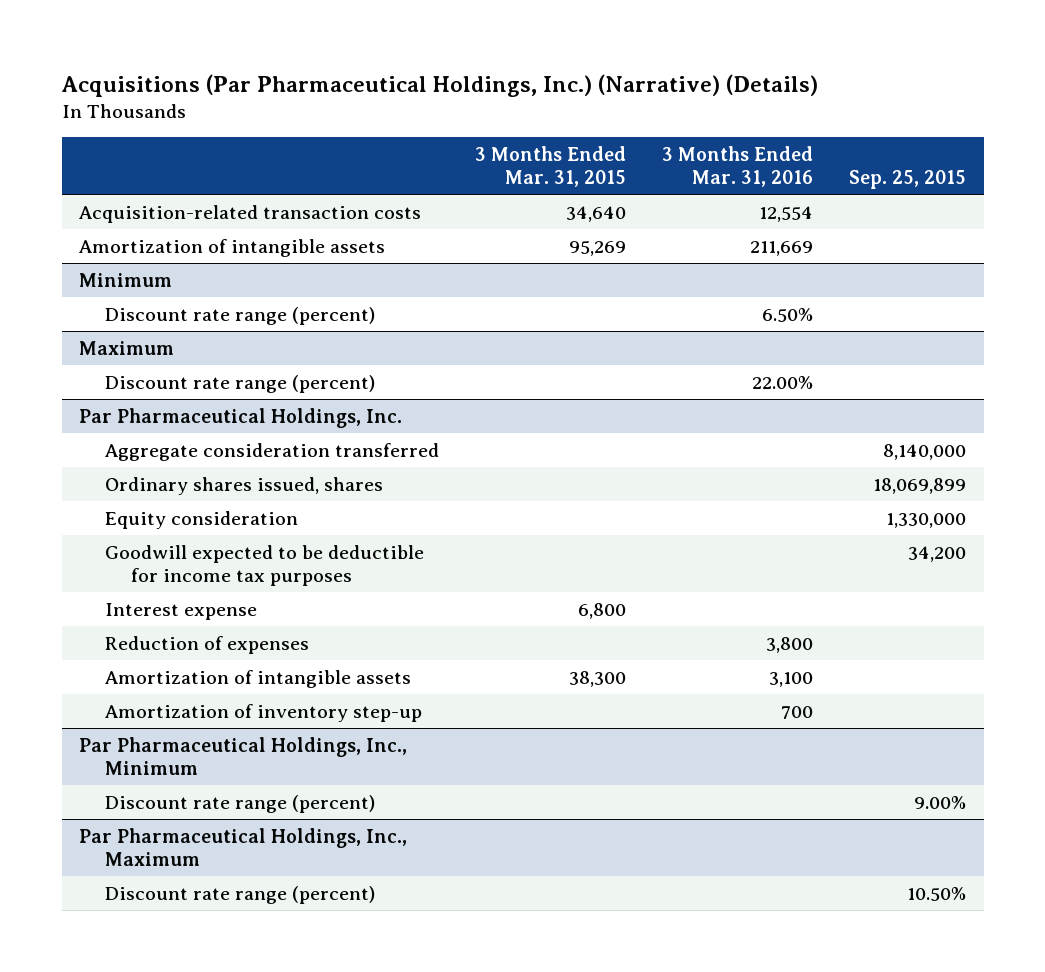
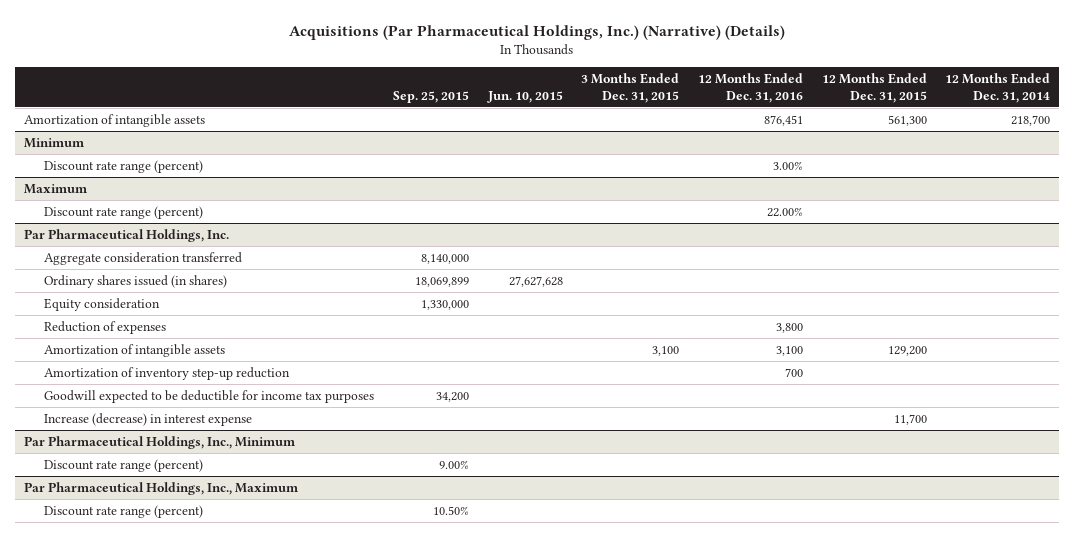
- | 3 Months Ended Mar. 31, 2015 | 3 Months Ended Mar. 31, 2016 | Sep. 25, 2015
+ | Sep. 25, 2015 | Jun. 10, 2015 | 3 Months Ended Dec. 31, 2015 | 12 Months Ended Dec. 31, 2016 | 12 Months Ended Dec. 31, 2015 | 12 Months Ended Dec. 31, 2014
- Acquisition-related transaction costs | 34,640 | 12,554 |
@ Par Pharmaceutical Holdings, Inc.
- Ordinary shares issued, shares | | | 18,069,899
+ Ordinary shares issued (in shares) | 18,069,899 | 27,627,628 | | | |
- Interest expense | 6,800 | |
- Amortization of inventory step-up | | 700 |
+ Amortization of inventory step-up reduction | | | | 700 | |
moved down: Goodwill expected to be deductible for income tax purposes | 34,200 | | | | |
+ Increase (decrease) in interest expense | | | | | 11,700 |

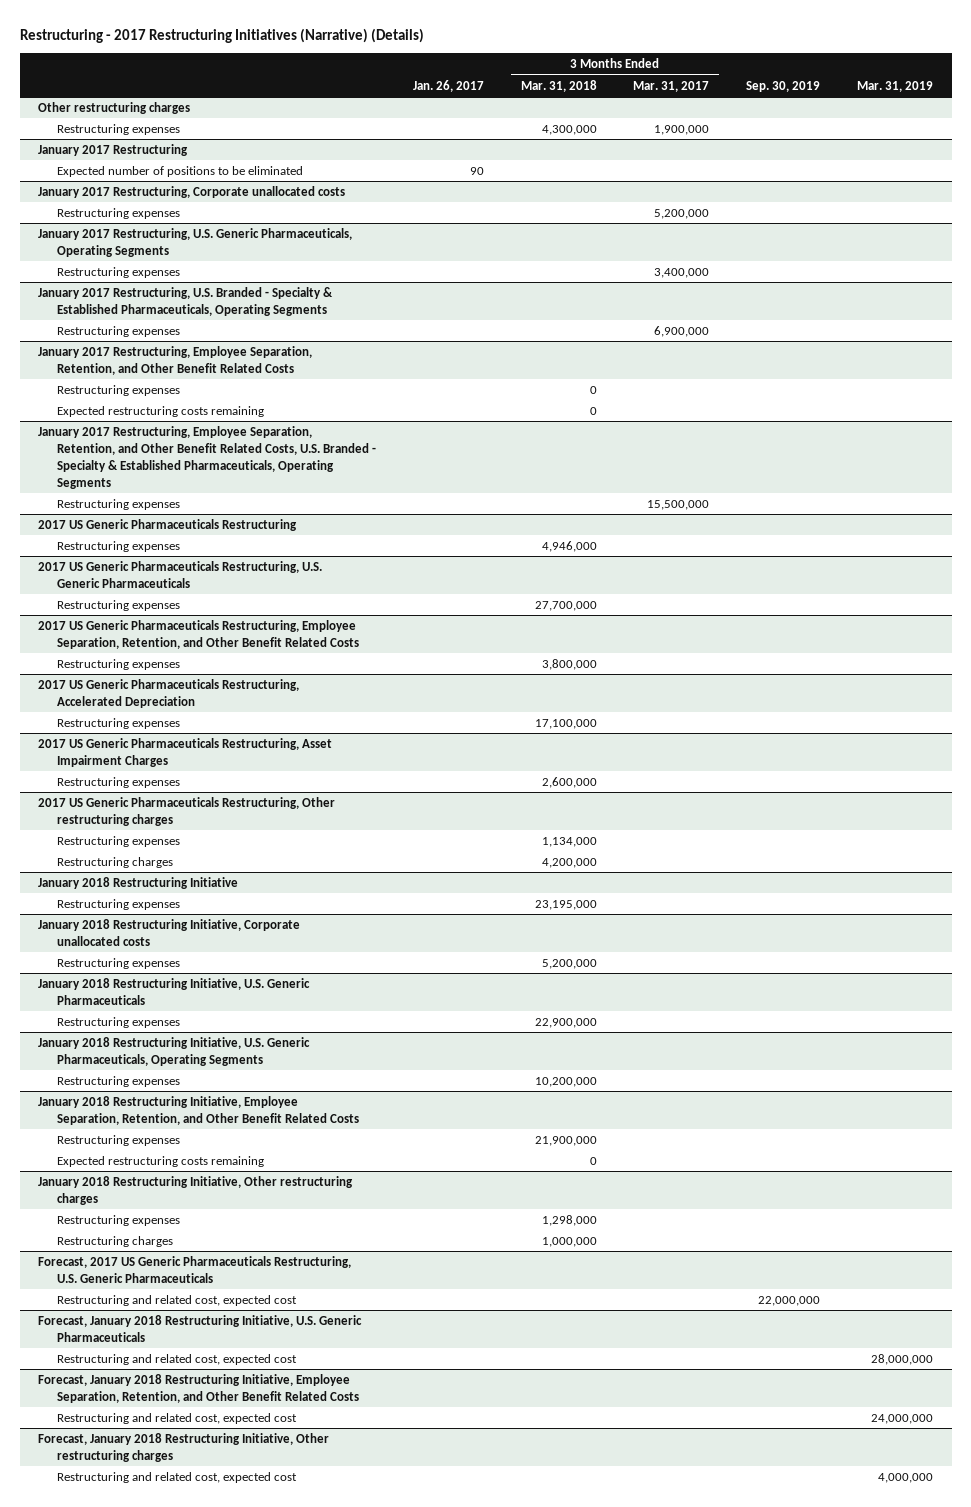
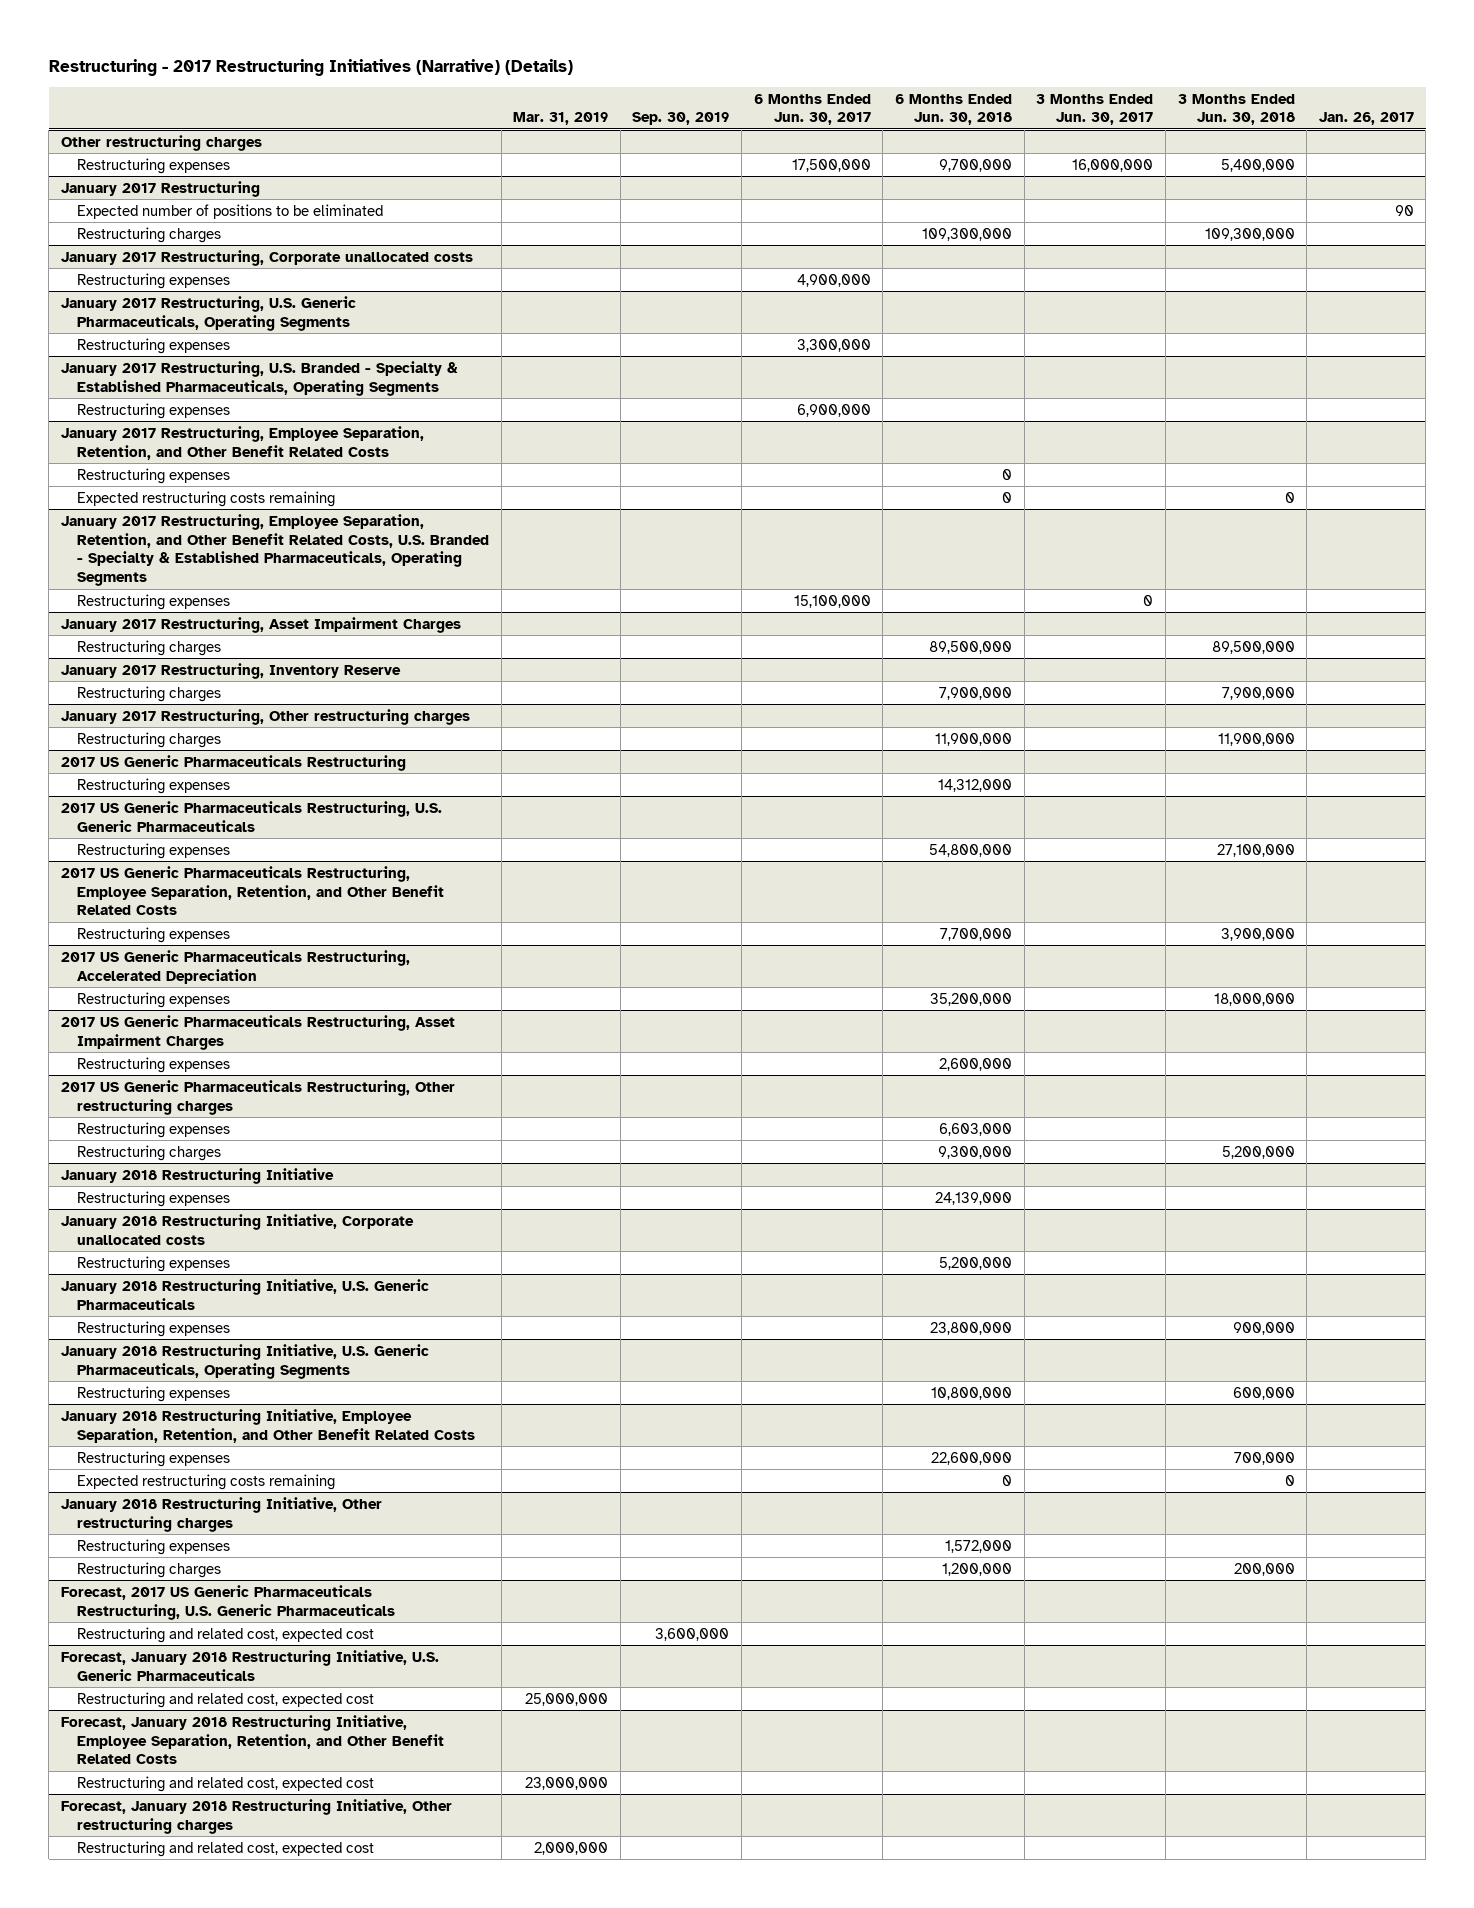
- | Jan. 26, 2017 | 3 Months Ended Mar. 31, 2018 | 3 Months Ended Mar. 31, 2017 | Sep. 30, 2019 | Mar. 31, 2019
+ | Mar. 31, 2019 | Sep. 30, 2019 | 6 Months Ended Jun. 30, 2017 | 6 Months Ended Jun. 30, 2018 | 3 Months Ended Jun. 30, 2017 | 3 Months Ended Jun. 30, 2018 | Jan. 26, 2017
@ January 2017 Restructuring
+ Restructuring charges | | | | 109,300,000 | | 109,300,000 |
+ January 2017 Restructuring, Asset Impairment Charges
+ Restructuring charges | | | | 89,500,000 | | 89,500,000 |
+ January 2017 Restructuring, Inventory Reserve
+ Restructuring charges | | | | 7,900,000 | | 7,900,000 |
+ January 2017 Restructuring, Other restructuring charges
+ Restructuring charges | | | | 11,900,000 | | 11,900,000 |
@ Forecast, 2017 US Generic Pharmaceuticals Restructuring, U.S. Generic Pharmaceuticals
- Restructuring and related cost, expected cost | | | | 22,000,000 |
+ Restructuring and related cost, expected cost | | 3,600,000 | | | | |
@ Forecast, January 2018 Restructuring Initiative, U.S. Generic Pharmaceuticals
- Restructuring and related cost, expected cost | | | | | 28,000,000
+ Restructuring and related cost, expected cost | 25,000,000 | | | | | |
@ Forecast, January 2018 Restructuring Initiative, Employee Separation, Retention, and Other Benefit Related Costs
- Restructuring and related cost, expected cost | | | | | 24,000,000
+ Restructuring and related cost, expected cost | 23,000,000 | | | | | |
@ Forecast, January 2018 Restructuring Initiative, Other restructuring charges
- Restructuring and related cost, expected cost | | | | | 4,000,000
+ Restructuring and related cost, expected cost | 2,000,000 | | | | | |

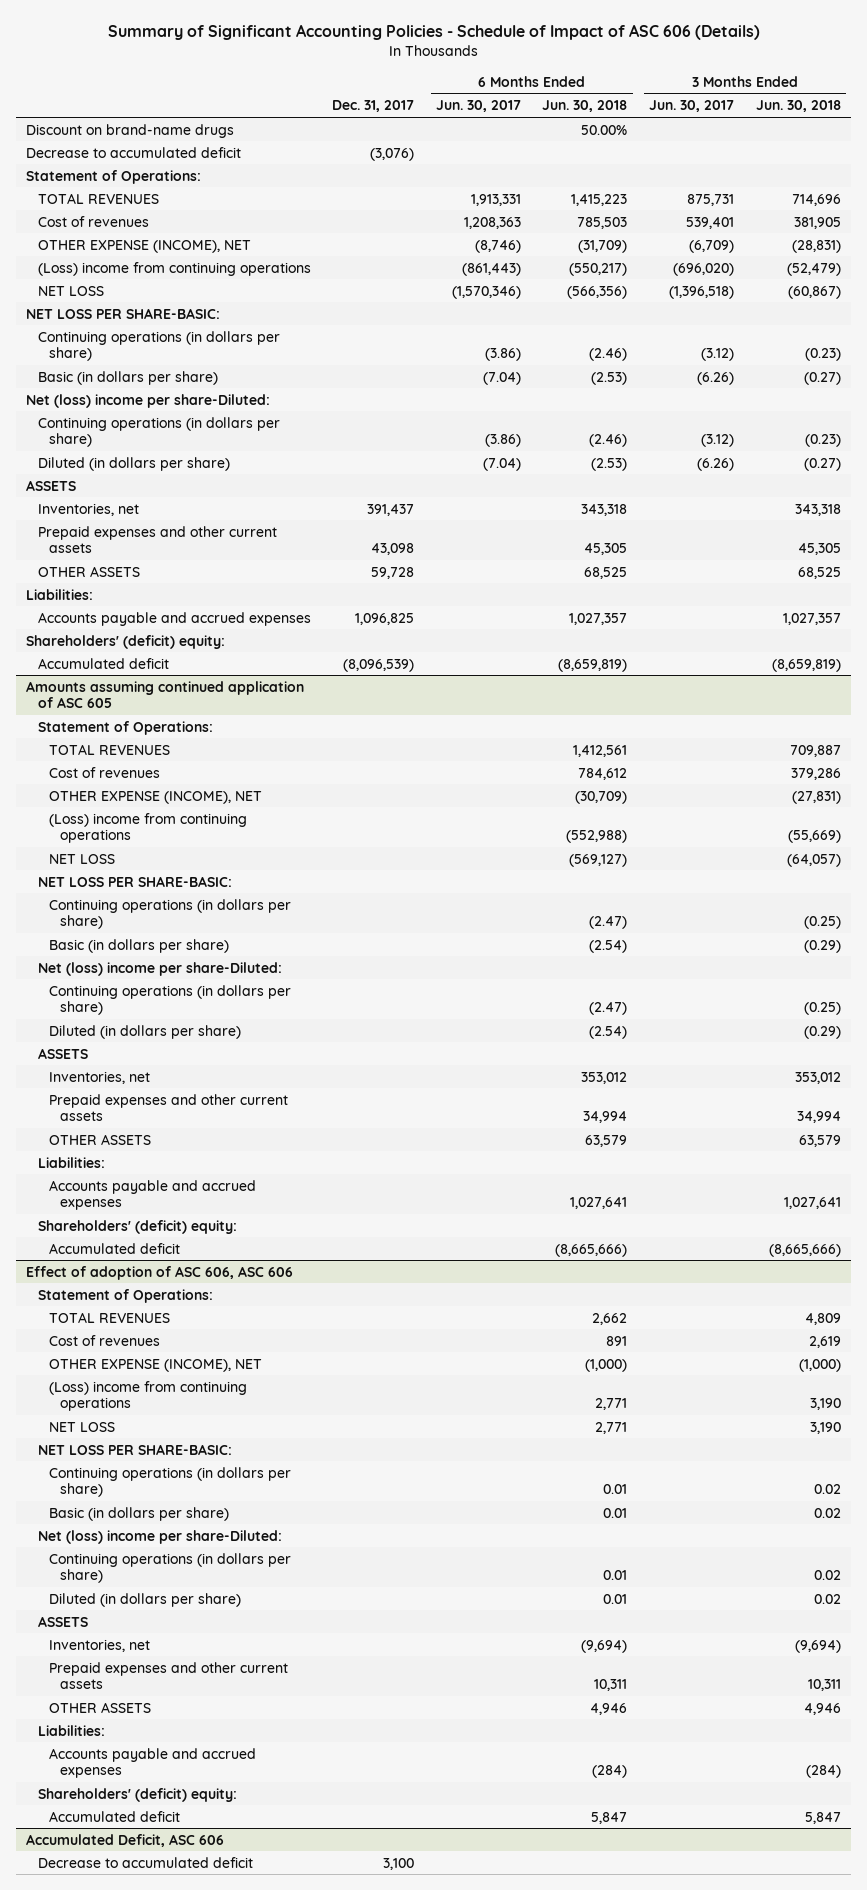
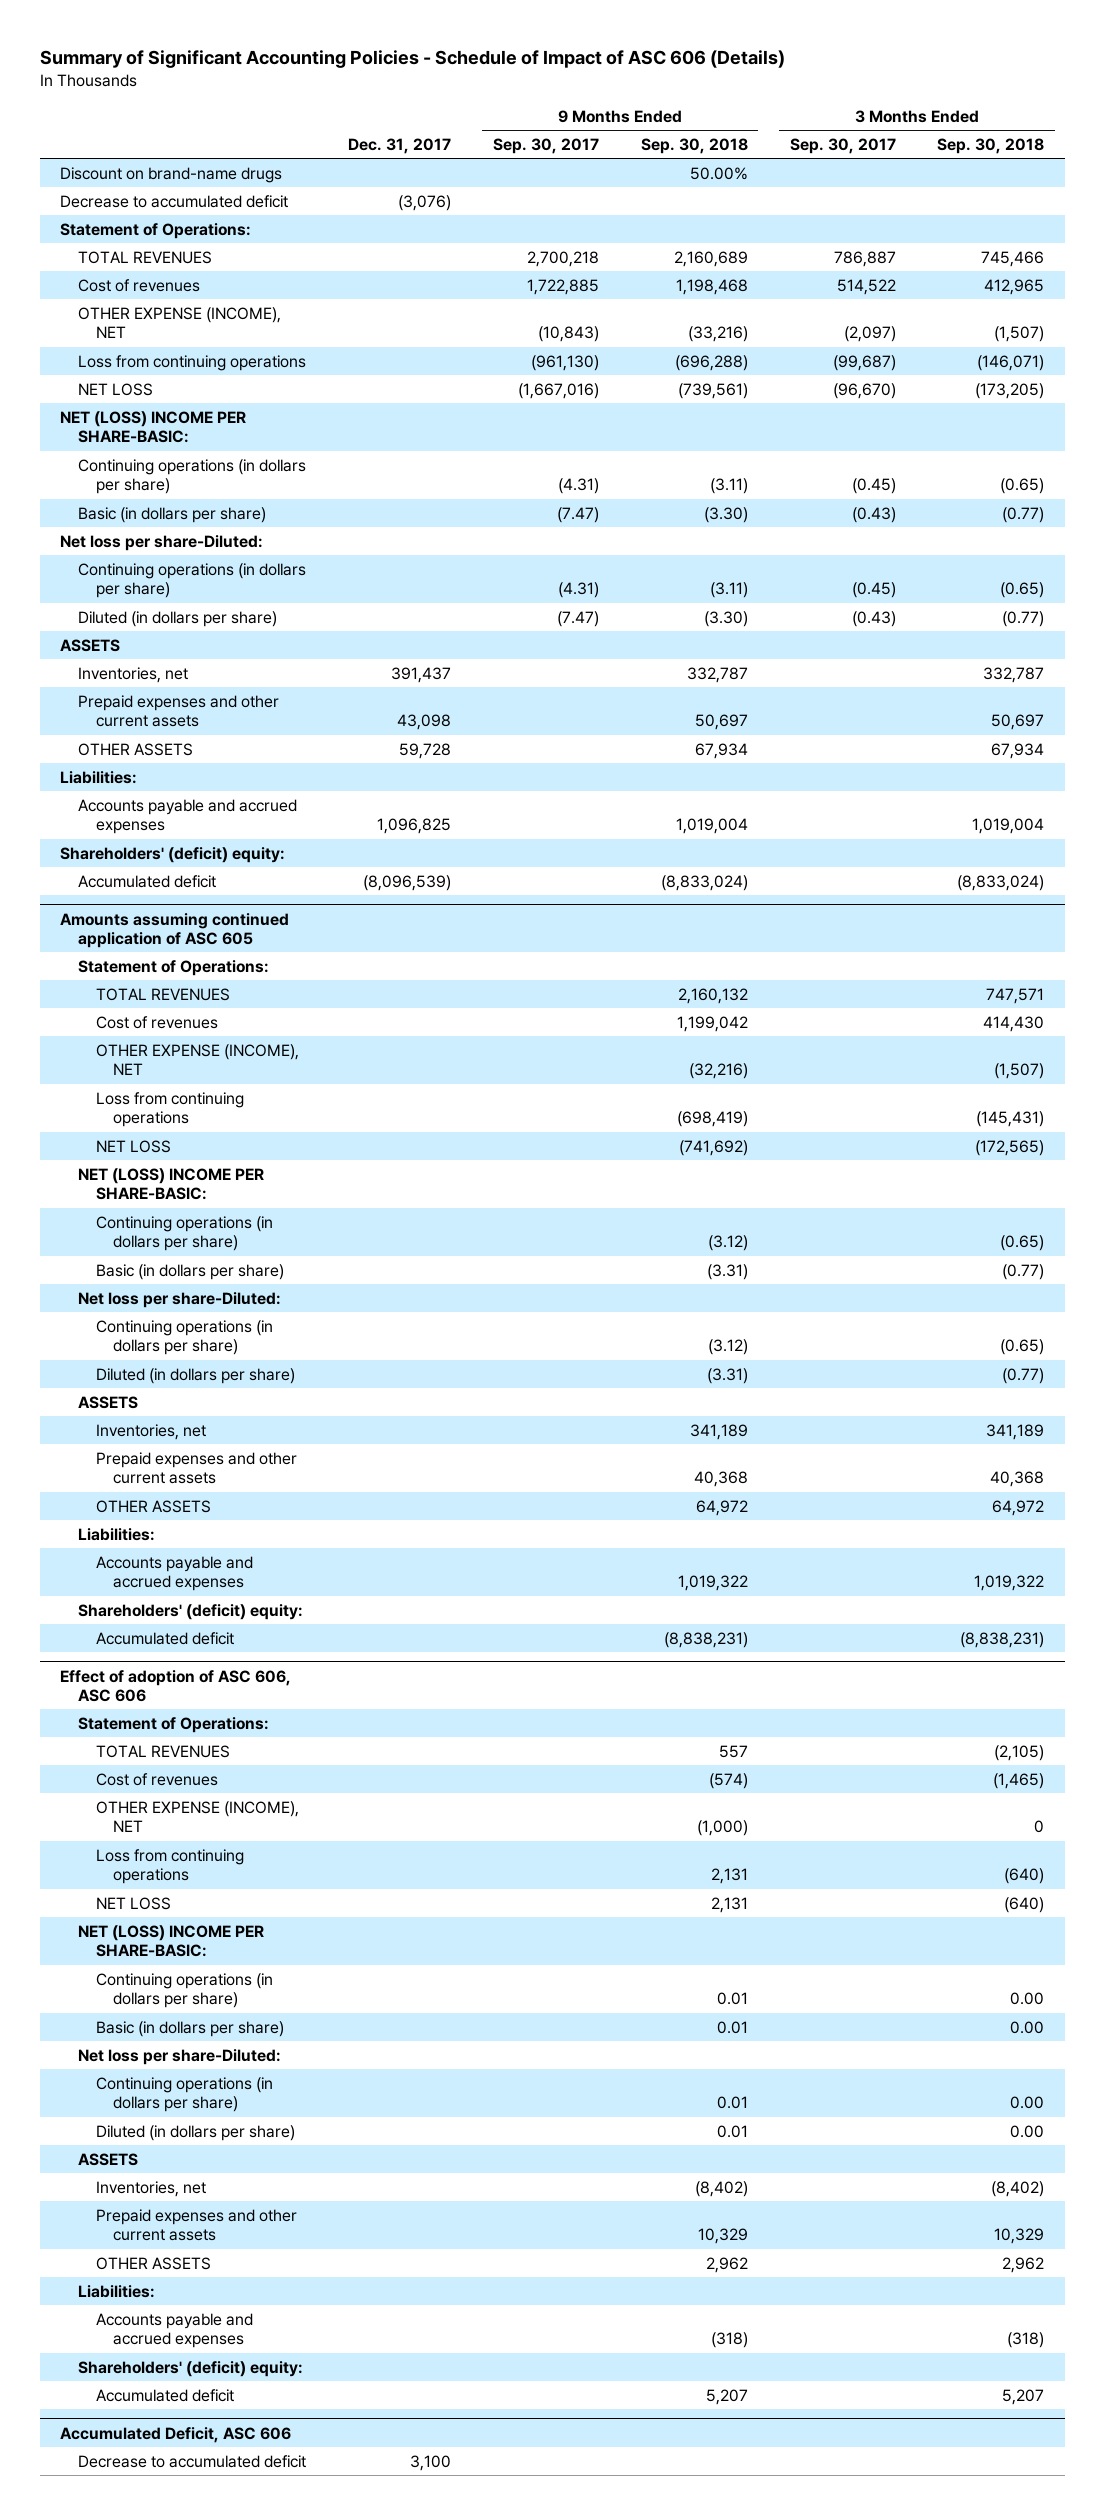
- | Dec. 31, 2017 | 6 Months Ended Jun. 30, 2017 | 6 Months Ended Jun. 30, 2018 | 3 Months Ended Jun. 30, 2017 | 3 Months Ended Jun. 30, 2018
+ | Dec. 31, 2017 | 9 Months Ended Sep. 30, 2017 | 9 Months Ended Sep. 30, 2018 | 3 Months Ended Sep. 30, 2017 | 3 Months Ended Sep. 30, 2018
- (Loss) income from continuing operations | | (861,443) | (550,217) | (696,020) | (52,479)
+ Loss from continuing operations | | (961,130) | (696,288) | (99,687) | (146,071)
- NET LOSS PER SHARE-BASIC:
+ NET (LOSS) INCOME PER SHARE-BASIC:
- Net (loss) income per share-Diluted:
+ Net loss per share-Diluted:
@ Amounts assuming continued application of ASC 605
- (Loss) income from continuing operations | | | (552,988) | | (55,669)
+ Loss from continuing operations | | | (698,419) | | (145,431)
- NET LOSS PER SHARE-BASIC:
+ NET (LOSS) INCOME PER SHARE-BASIC:
- Net (loss) income per share-Diluted:
+ Net loss per share-Diluted:
@ Effect of adoption of ASC 606, ASC 606
- (Loss) income from continuing operations | | | 2,771 | | 3,190
+ Loss from continuing operations | | | 2,131 | | (640)
- NET LOSS PER SHARE-BASIC:
+ NET (LOSS) INCOME PER SHARE-BASIC:
- Net (loss) income per share-Diluted:
+ Net loss per share-Diluted:

